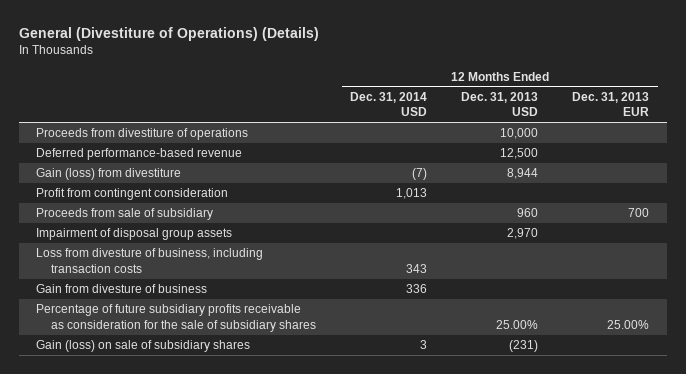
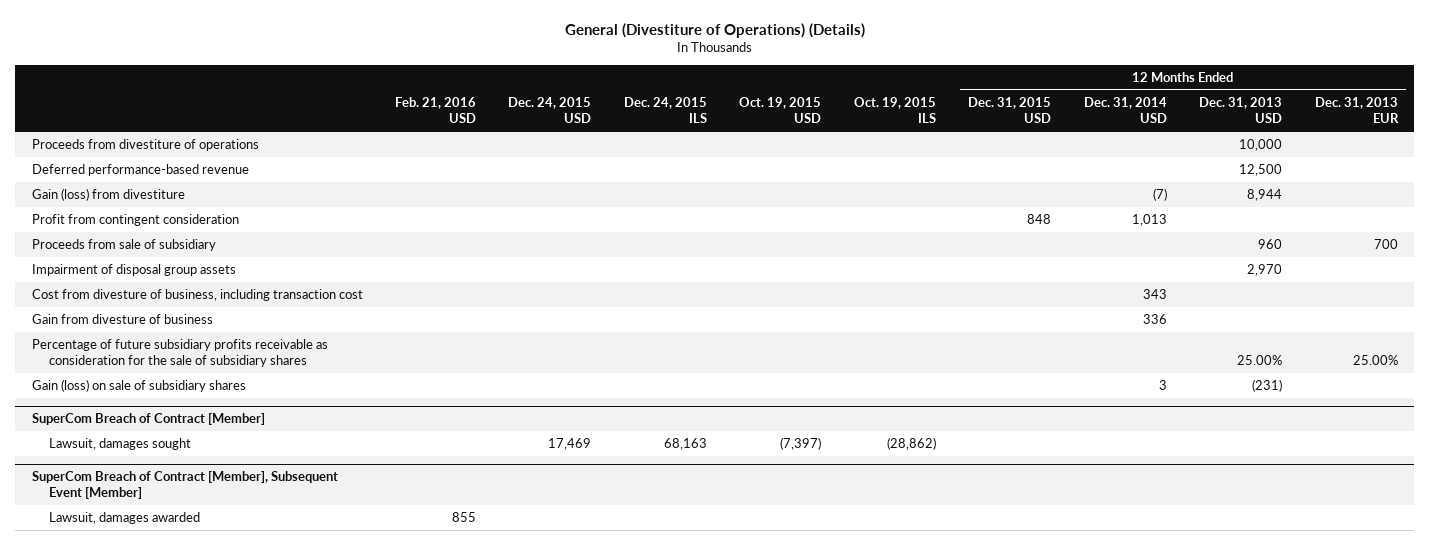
- | 12 Months Ended Dec. 31, 2014 USD | 12 Months Ended Dec. 31, 2013 USD | 12 Months Ended Dec. 31, 2013 EUR
+ | Feb. 21, 2016 USD | Dec. 24, 2015 USD | Dec. 24, 2015 ILS | Oct. 19, 2015 USD | Oct. 19, 2015 ILS | 12 Months Ended Dec. 31, 2015 USD | 12 Months Ended Dec. 31, 2014 USD | 12 Months Ended Dec. 31, 2013 USD | 12 Months Ended Dec. 31, 2013 EUR
- Loss from divesture of business, including transaction costs | 343 | |
+ Cost from divesture of business, including transaction cost | | | | | | | 343 | |
+ SuperCom Breach of Contract [Member]
+ Lawsuit, damages sought | | 17,469 | 68,163 | (7,397) | (28,862) | | | |
+ SuperCom Breach of Contract [Member], Subsequent Event [Member]
+ Lawsuit, damages awarded | 855 | | | | | | | |

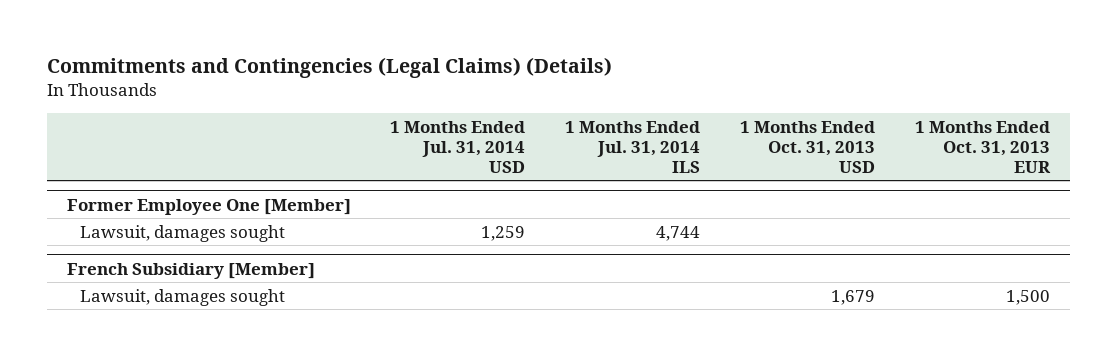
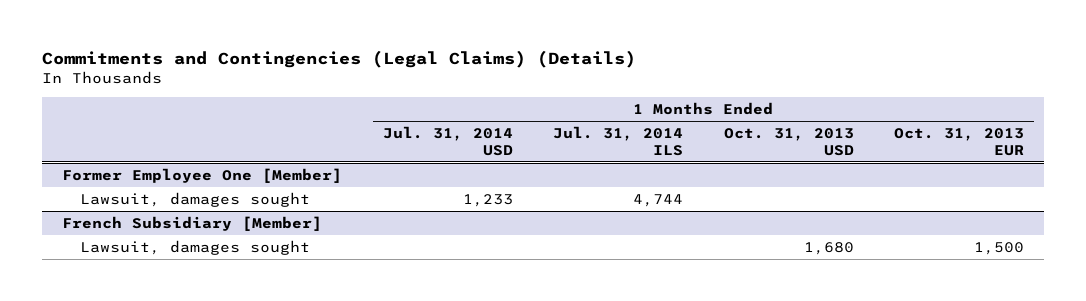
@ Former Employee One [Member]
- Lawsuit, damages sought | 1,259 | 4,744 | |
+ Lawsuit, damages sought | 1,233 | 4,744 | |
@ French Subsidiary [Member]
- Lawsuit, damages sought | | | 1,679 | 1,500
+ Lawsuit, damages sought | | | 1,680 | 1,500

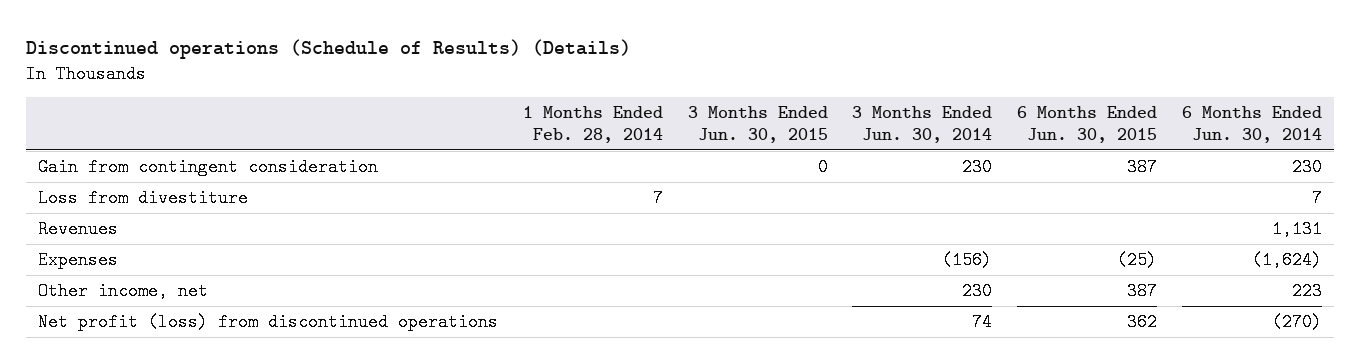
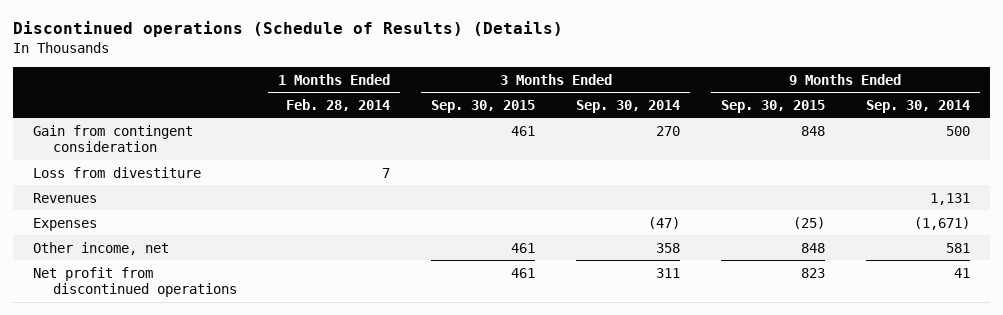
- | 1 Months Ended Feb. 28, 2014 | 3 Months Ended Jun. 30, 2015 | 3 Months Ended Jun. 30, 2014 | 6 Months Ended Jun. 30, 2015 | 6 Months Ended Jun. 30, 2014
+ | 1 Months Ended Feb. 28, 2014 | 3 Months Ended Sep. 30, 2015 | 3 Months Ended Sep. 30, 2014 | 9 Months Ended Sep. 30, 2015 | 9 Months Ended Sep. 30, 2014
- Net profit (loss) from discontinued operations | | | 74 | 362 | (270)
+ Net profit from discontinued operations | | 461 | 311 | 823 | 41

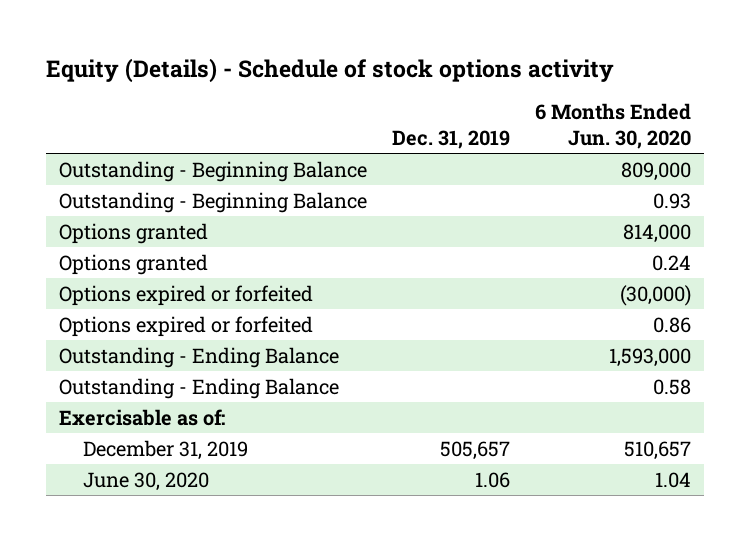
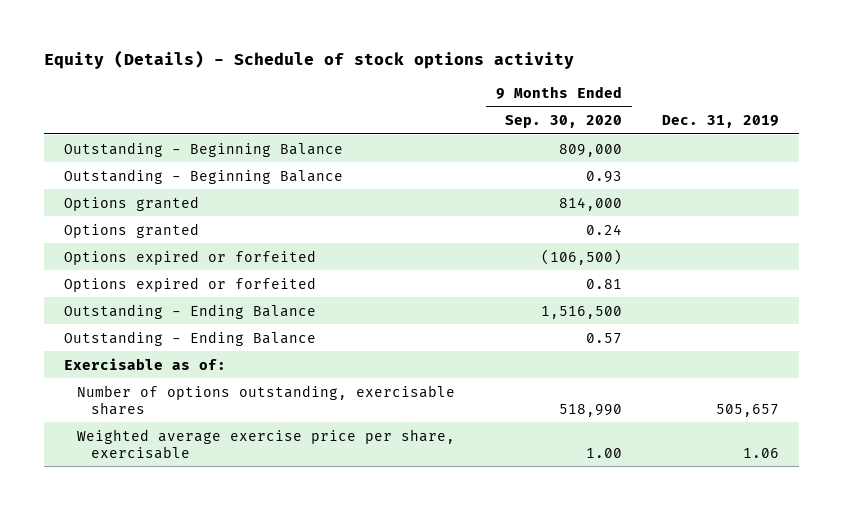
- | Dec. 31, 2019 | 6 Months Ended Jun. 30, 2020
+ | 9 Months Ended Sep. 30, 2020 | Dec. 31, 2019
- December 31, 2019 | 505,657 | 510,657
- June 30, 2020 | 1.06 | 1.04
+ Number of options outstanding, exercisable shares | 518,990 | 505,657
+ Weighted average exercise price per share, exercisable | 1.00 | 1.06

